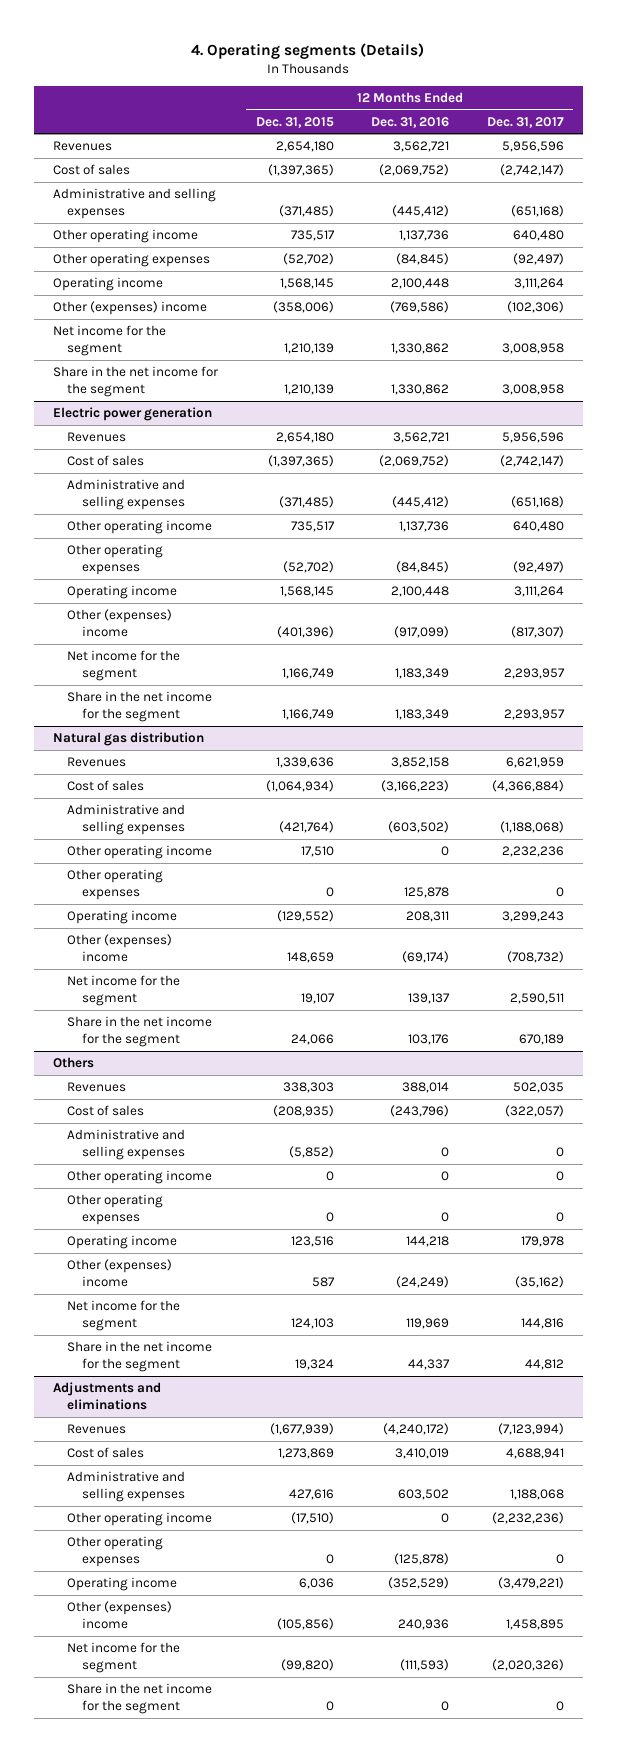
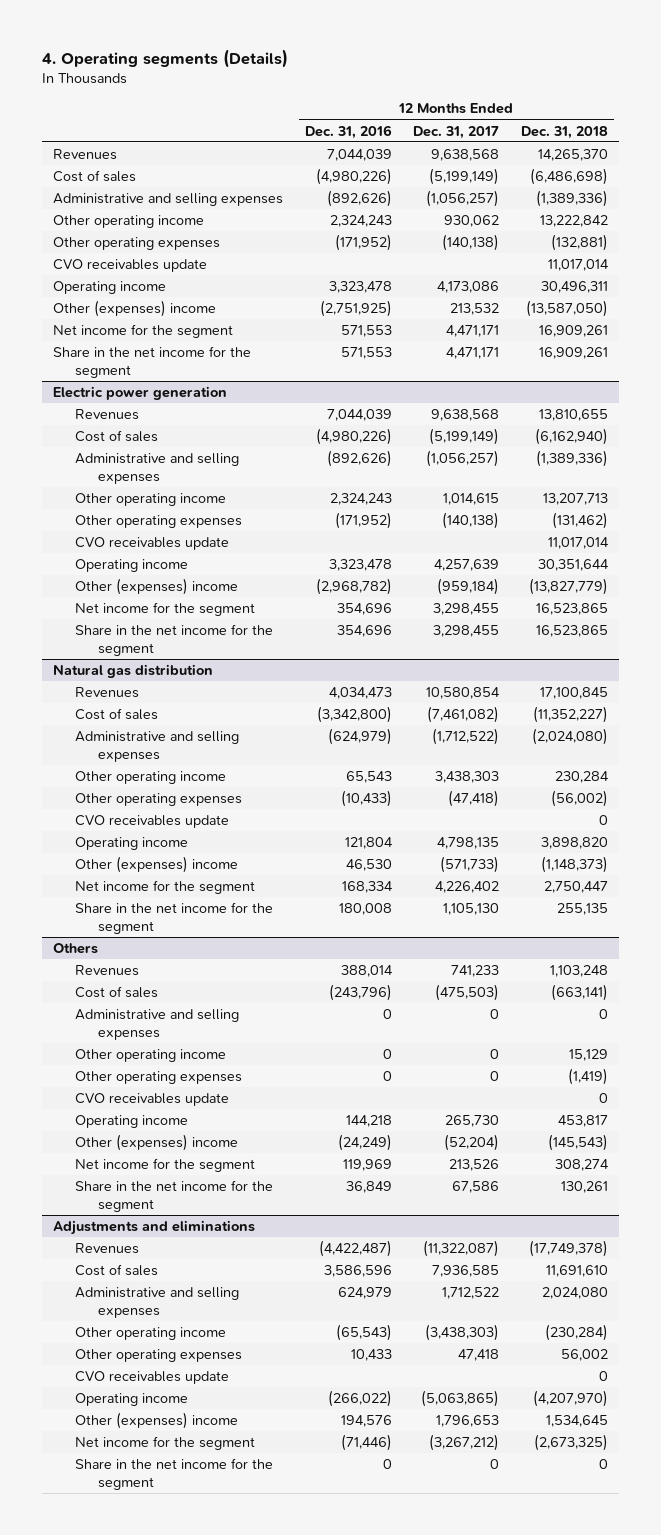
- | 12 Months Ended Dec. 31, 2015 | 12 Months Ended Dec. 31, 2016 | 12 Months Ended Dec. 31, 2017
+ | 12 Months Ended Dec. 31, 2016 | 12 Months Ended Dec. 31, 2017 | 12 Months Ended Dec. 31, 2018
- Revenues | 2,654,180 | 3,562,721 | 5,956,596
- Cost of sales | (1,397,365) | (2,069,752) | (2,742,147)
- Administrative and selling expenses | (371,485) | (445,412) | (651,168)
- Other operating income | 735,517 | 1,137,736 | 640,480
- Other operating expenses | (52,702) | (84,845) | (92,497)
- Operating income | 1,568,145 | 2,100,448 | 3,111,264
- Other (expenses) income | (358,006) | (769,586) | (102,306)
- Net income for the segment | 1,210,139 | 1,330,862 | 3,008,958
- Share in the net income for the segment | 1,210,139 | 1,330,862 | 3,008,958
+ Revenues | 7,044,039 | 9,638,568 | 14,265,370
+ Cost of sales | (4,980,226) | (5,199,149) | (6,486,698)
+ Administrative and selling expenses | (892,626) | (1,056,257) | (1,389,336)
+ Other operating income | 2,324,243 | 930,062 | 13,222,842
+ Other operating expenses | (171,952) | (140,138) | (132,881)
+ CVO receivables update | | | 11,017,014
+ Operating income | 3,323,478 | 4,173,086 | 30,496,311
+ Other (expenses) income | (2,751,925) | 213,532 | (13,587,050)
+ Net income for the segment | 571,553 | 4,471,171 | 16,909,261
+ Share in the net income for the segment | 571,553 | 4,471,171 | 16,909,261
@ Electric power generation
- Revenues | 2,654,180 | 3,562,721 | 5,956,596
- Cost of sales | (1,397,365) | (2,069,752) | (2,742,147)
- Administrative and selling expenses | (371,485) | (445,412) | (651,168)
- Other operating income | 735,517 | 1,137,736 | 640,480
- Other operating expenses | (52,702) | (84,845) | (92,497)
- Operating income | 1,568,145 | 2,100,448 | 3,111,264
- Other (expenses) income | (401,396) | (917,099) | (817,307)
- Net income for the segment | 1,166,749 | 1,183,349 | 2,293,957
- Share in the net income for the segment | 1,166,749 | 1,183,349 | 2,293,957
+ Revenues | 7,044,039 | 9,638,568 | 13,810,655
+ Cost of sales | (4,980,226) | (5,199,149) | (6,162,940)
+ Administrative and selling expenses | (892,626) | (1,056,257) | (1,389,336)
+ Other operating income | 2,324,243 | 1,014,615 | 13,207,713
+ Other operating expenses | (171,952) | (140,138) | (131,462)
+ CVO receivables update | | | 11,017,014
+ Operating income | 3,323,478 | 4,257,639 | 30,351,644
+ Other (expenses) income | (2,968,782) | (959,184) | (13,827,779)
+ Net income for the segment | 354,696 | 3,298,455 | 16,523,865
+ Share in the net income for the segment | 354,696 | 3,298,455 | 16,523,865
@ Natural gas distribution
- Revenues | 1,339,636 | 3,852,158 | 6,621,959
- Cost of sales | (1,064,934) | (3,166,223) | (4,366,884)
- Administrative and selling expenses | (421,764) | (603,502) | (1,188,068)
- Other operating income | 17,510 | 0 | 2,232,236
- Other operating expenses | 0 | 125,878 | 0
- Operating income | (129,552) | 208,311 | 3,299,243
- Other (expenses) income | 148,659 | (69,174) | (708,732)
- Net income for the segment | 19,107 | 139,137 | 2,590,511
- Share in the net income for the segment | 24,066 | 103,176 | 670,189
+ Revenues | 4,034,473 | 10,580,854 | 17,100,845
+ Cost of sales | (3,342,800) | (7,461,082) | (11,352,227)
+ Administrative and selling expenses | (624,979) | (1,712,522) | (2,024,080)
+ Other operating income | 65,543 | 3,438,303 | 230,284
+ Other operating expenses | (10,433) | (47,418) | (56,002)
+ CVO receivables update | | | 0
+ Operating income | 121,804 | 4,798,135 | 3,898,820
+ Other (expenses) income | 46,530 | (571,733) | (1,148,373)
+ Net income for the segment | 168,334 | 4,226,402 | 2,750,447
+ Share in the net income for the segment | 180,008 | 1,105,130 | 255,135
@ Others
- Revenues | 338,303 | 388,014 | 502,035
- Cost of sales | (208,935) | (243,796) | (322,057)
+ Revenues | 388,014 | 741,233 | 1,103,248
+ Cost of sales | (243,796) | (475,503) | (663,141)
- Operating income | 123,516 | 144,218 | 179,978
- Other (expenses) income | 587 | (24,249) | (35,162)
- Net income for the segment | 124,103 | 119,969 | 144,816
- Share in the net income for the segment | 19,324 | 44,337 | 44,812
+ CVO receivables update | | | 0
+ Operating income | 144,218 | 265,730 | 453,817
+ Other (expenses) income | (24,249) | (52,204) | (145,543)
+ Net income for the segment | 119,969 | 213,526 | 308,274
+ Share in the net income for the segment | 36,849 | 67,586 | 130,261
@ Adjustments and eliminations
- Revenues | (1,677,939) | (4,240,172) | (7,123,994)
- Cost of sales | 1,273,869 | 3,410,019 | 4,688,941
- Administrative and selling expenses | 427,616 | 603,502 | 1,188,068
- Other operating income | (17,510) | 0 | (2,232,236)
- Other operating expenses | 0 | (125,878) | 0
- Operating income | 6,036 | (352,529) | (3,479,221)
- Other (expenses) income | (105,856) | 240,936 | 1,458,895
- Net income for the segment | (99,820) | (111,593) | (2,020,326)
+ Revenues | (4,422,487) | (11,322,087) | (17,749,378)
+ Cost of sales | 3,586,596 | 7,936,585 | 11,691,610
+ Administrative and selling expenses | 624,979 | 1,712,522 | 2,024,080
+ Other operating income | (65,543) | (3,438,303) | (230,284)
+ Other operating expenses | 10,433 | 47,418 | 56,002
+ CVO receivables update | | | 0
+ Operating income | (266,022) | (5,063,865) | (4,207,970)
+ Other (expenses) income | 194,576 | 1,796,653 | 1,534,645
+ Net income for the segment | (71,446) | (3,267,212) | (2,673,325)

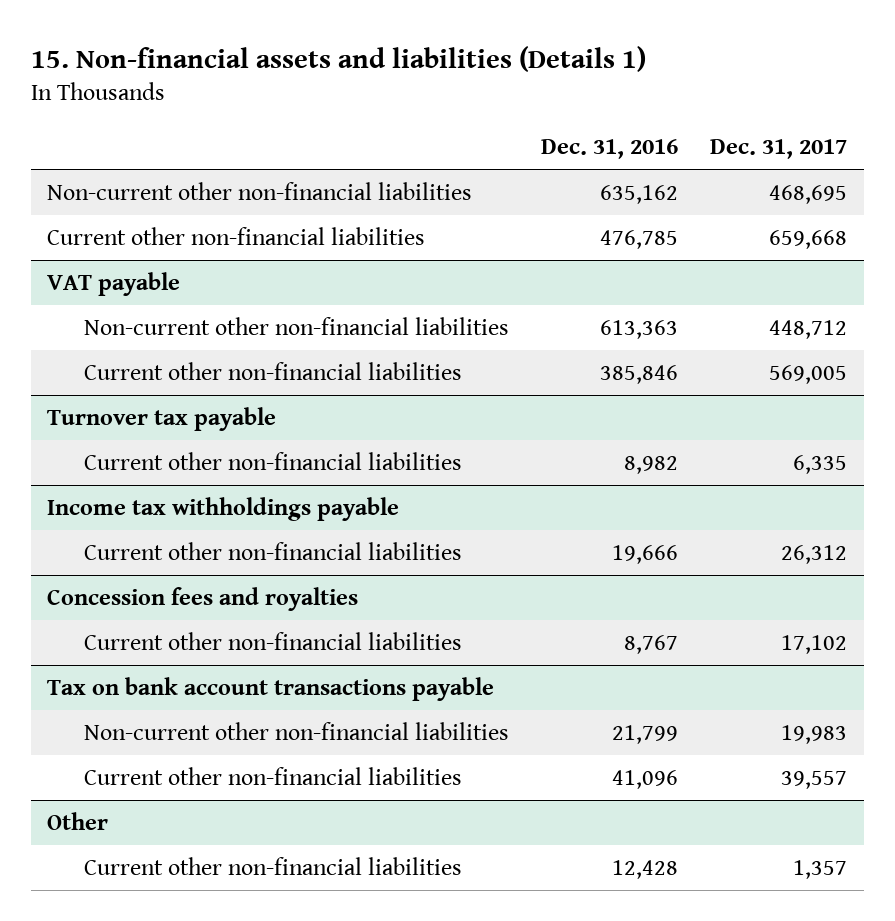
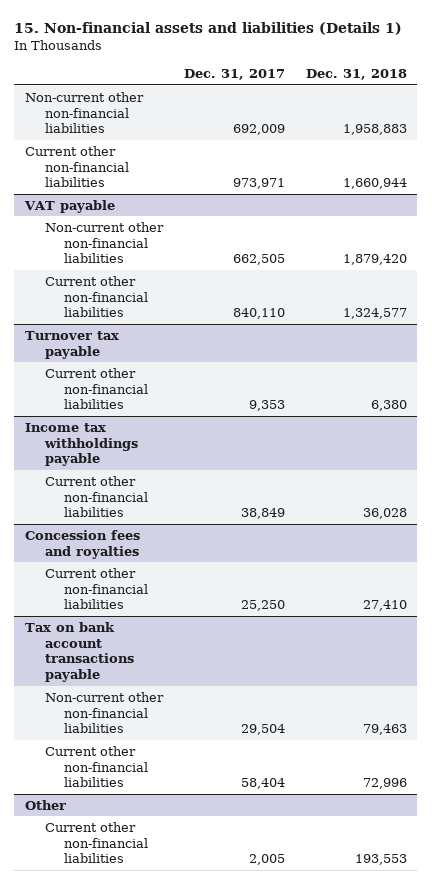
- | Dec. 31, 2016 | Dec. 31, 2017
+ | Dec. 31, 2017 | Dec. 31, 2018
- Non-current other non-financial liabilities | 635,162 | 468,695
- Current other non-financial liabilities | 476,785 | 659,668
+ Non-current other non-financial liabilities | 692,009 | 1,958,883
+ Current other non-financial liabilities | 973,971 | 1,660,944
@ VAT payable
- Non-current other non-financial liabilities | 613,363 | 448,712
- Current other non-financial liabilities | 385,846 | 569,005
+ Non-current other non-financial liabilities | 662,505 | 1,879,420
+ Current other non-financial liabilities | 840,110 | 1,324,577
@ Turnover tax payable
- Current other non-financial liabilities | 8,982 | 6,335
+ Current other non-financial liabilities | 9,353 | 6,380
@ Income tax withholdings payable
- Current other non-financial liabilities | 19,666 | 26,312
+ Current other non-financial liabilities | 38,849 | 36,028
@ Concession fees and royalties
- Current other non-financial liabilities | 8,767 | 17,102
+ Current other non-financial liabilities | 25,250 | 27,410
@ Tax on bank account transactions payable
- Non-current other non-financial liabilities | 21,799 | 19,983
- Current other non-financial liabilities | 41,096 | 39,557
+ Non-current other non-financial liabilities | 29,504 | 79,463
+ Current other non-financial liabilities | 58,404 | 72,996
@ Other
- Current other non-financial liabilities | 12,428 | 1,357
+ Current other non-financial liabilities | 2,005 | 193,553

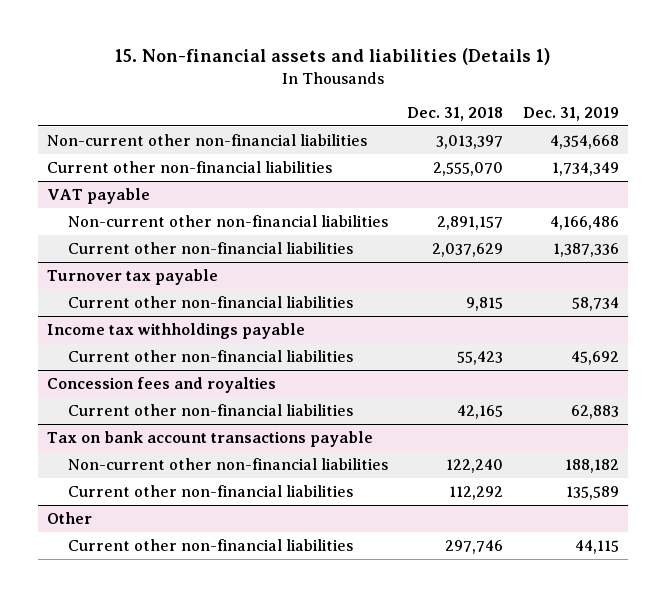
- | Dec. 31, 2017 | Dec. 31, 2018
+ | Dec. 31, 2018 | Dec. 31, 2019
- Non-current other non-financial liabilities | 692,009 | 1,958,883
- Current other non-financial liabilities | 973,971 | 1,660,944
+ Non-current other non-financial liabilities | 3,013,397 | 4,354,668
+ Current other non-financial liabilities | 2,555,070 | 1,734,349
@ VAT payable
- Non-current other non-financial liabilities | 662,505 | 1,879,420
- Current other non-financial liabilities | 840,110 | 1,324,577
+ Non-current other non-financial liabilities | 2,891,157 | 4,166,486
+ Current other non-financial liabilities | 2,037,629 | 1,387,336
@ Turnover tax payable
- Current other non-financial liabilities | 9,353 | 6,380
+ Current other non-financial liabilities | 9,815 | 58,734
@ Income tax withholdings payable
- Current other non-financial liabilities | 38,849 | 36,028
+ Current other non-financial liabilities | 55,423 | 45,692
@ Concession fees and royalties
- Current other non-financial liabilities | 25,250 | 27,410
+ Current other non-financial liabilities | 42,165 | 62,883
@ Tax on bank account transactions payable
- Non-current other non-financial liabilities | 29,504 | 79,463
- Current other non-financial liabilities | 58,404 | 72,996
+ Non-current other non-financial liabilities | 122,240 | 188,182
+ Current other non-financial liabilities | 112,292 | 135,589
@ Other
- Current other non-financial liabilities | 2,005 | 193,553
+ Current other non-financial liabilities | 297,746 | 44,115

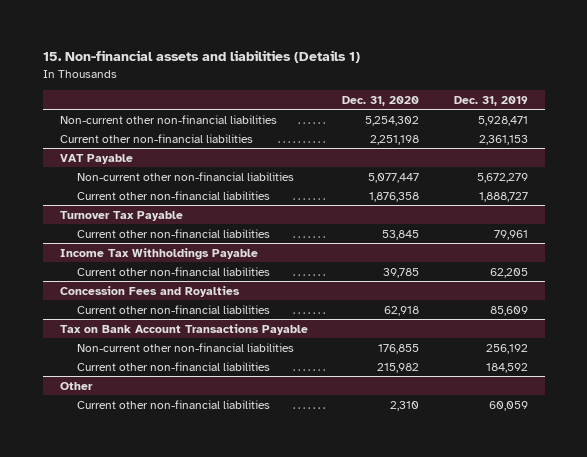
- | Dec. 31, 2018 | Dec. 31, 2019
+ | Dec. 31, 2020 | Dec. 31, 2019
- Non-current other non-financial liabilities | 3,013,397 | 4,354,668
- Current other non-financial liabilities | 2,555,070 | 1,734,349
- VAT payable
- Non-current other non-financial liabilities | 2,891,157 | 4,166,486
- Current other non-financial liabilities | 2,037,629 | 1,387,336
- Turnover tax payable
- Current other non-financial liabilities | 9,815 | 58,734
- Income tax withholdings payable
- Current other non-financial liabilities | 55,423 | 45,692
- Concession fees and royalties
- Current other non-financial liabilities | 42,165 | 62,883
- Tax on bank account transactions payable
- Non-current other non-financial liabilities | 122,240 | 188,182
- Current other non-financial liabilities | 112,292 | 135,589
+ Non-current other non-financial liabilities | 5,254,302 | 5,928,471
+ Current other non-financial liabilities | 2,251,198 | 2,361,153
+ VAT Payable
+ Non-current other non-financial liabilities | 5,077,447 | 5,672,279
+ Current other non-financial liabilities | 1,876,358 | 1,888,727
+ Turnover Tax Payable
+ Current other non-financial liabilities | 53,845 | 79,961
+ Income Tax Withholdings Payable
+ Current other non-financial liabilities | 39,785 | 62,205
+ Concession Fees and Royalties
+ Current other non-financial liabilities | 62,918 | 85,609
+ Tax on Bank Account Transactions Payable
+ Non-current other non-financial liabilities | 176,855 | 256,192
+ Current other non-financial liabilities | 215,982 | 184,592
@ Other
- Current other non-financial liabilities | 297,746 | 44,115
+ Current other non-financial liabilities | 2,310 | 60,059

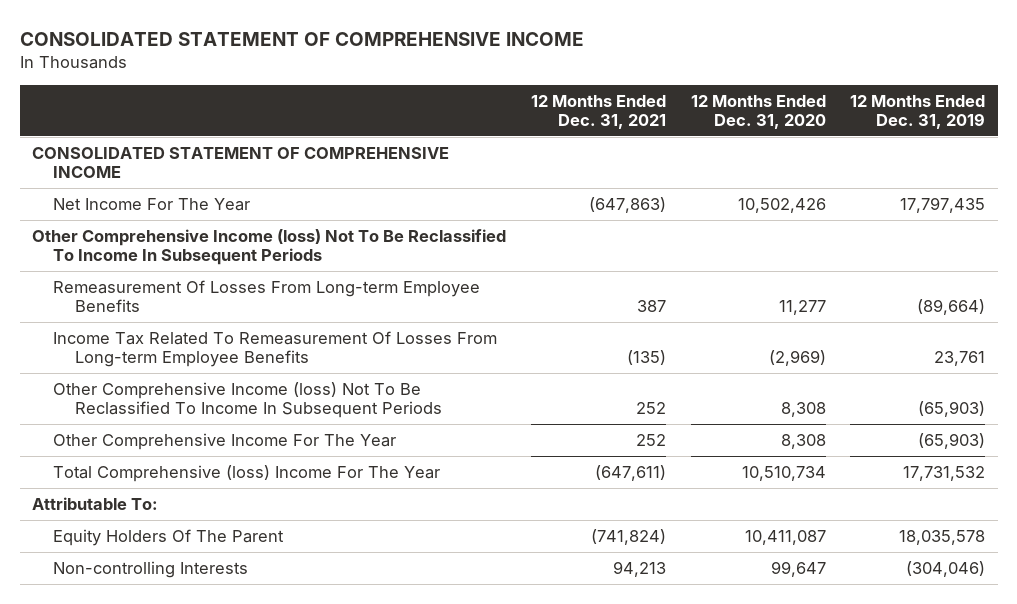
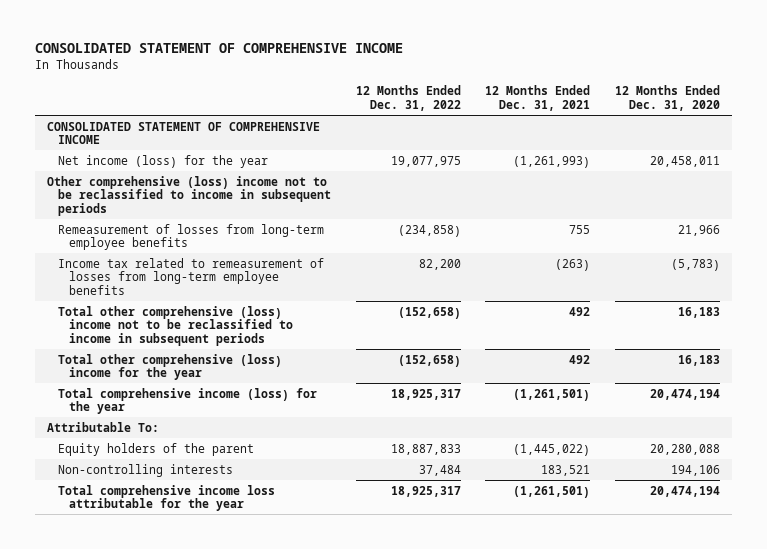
- | 12 Months Ended Dec. 31, 2021 | 12 Months Ended Dec. 31, 2020 | 12 Months Ended Dec. 31, 2019
+ | 12 Months Ended Dec. 31, 2022 | 12 Months Ended Dec. 31, 2021 | 12 Months Ended Dec. 31, 2020
- Net Income For The Year | (647,863) | 10,502,426 | 17,797,435
- Other Comprehensive Income (loss) Not To Be Reclassified To Income In Subsequent Periods
- Remeasurement Of Losses From Long-term Employee Benefits | 387 | 11,277 | (89,664)
- Income Tax Related To Remeasurement Of Losses From Long-term Employee Benefits | (135) | (2,969) | 23,761
- Other Comprehensive Income (loss) Not To Be Reclassified To Income In Subsequent Periods | 252 | 8,308 | (65,903)
- Other Comprehensive Income For The Year | 252 | 8,308 | (65,903)
- Total Comprehensive (loss) Income For The Year | (647,611) | 10,510,734 | 17,731,532
+ Net income (loss) for the year | 19,077,975 | (1,261,993) | 20,458,011
+ Other comprehensive (loss) income not to be reclassified to income in subsequent periods
+ Remeasurement of losses from long-term employee benefits | (234,858) | 755 | 21,966
+ Income tax related to remeasurement of losses from long-term employee benefits | 82,200 | (263) | (5,783)
+ Total other comprehensive (loss) income not to be reclassified to income in subsequent periods | (152,658) | 492 | 16,183
+ Total other comprehensive (loss) income for the year | (152,658) | 492 | 16,183
+ Total comprehensive income (loss) for the year | 18,925,317 | (1,261,501) | 20,474,194
- Equity Holders Of The Parent | (741,824) | 10,411,087 | 18,035,578
- Non-controlling Interests | 94,213 | 99,647 | (304,046)
+ Equity holders of the parent | 18,887,833 | (1,445,022) | 20,280,088
+ Non-controlling interests | 37,484 | 183,521 | 194,106
+ Total comprehensive income loss attributable for the year | 18,925,317 | (1,261,501) | 20,474,194

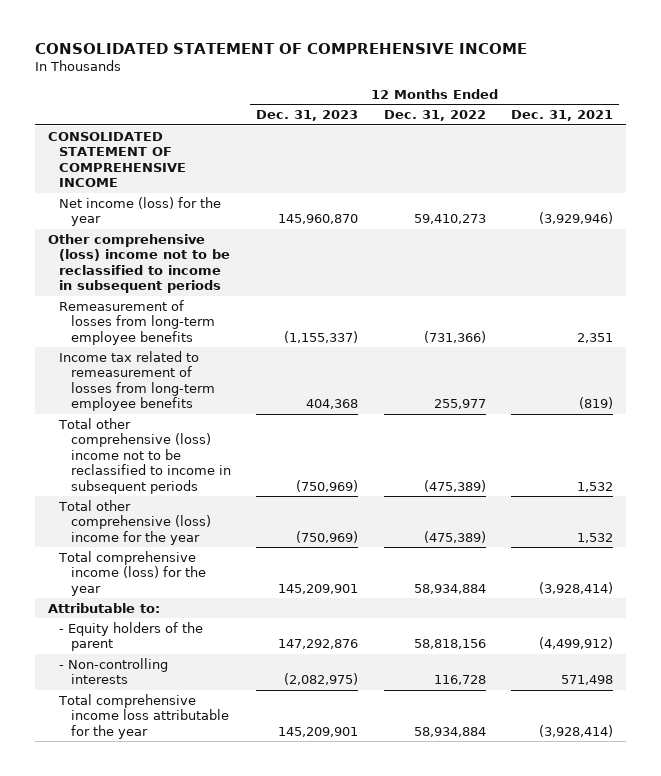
- | 12 Months Ended Dec. 31, 2022 | 12 Months Ended Dec. 31, 2021 | 12 Months Ended Dec. 31, 2020
+ | 12 Months Ended Dec. 31, 2023 | 12 Months Ended Dec. 31, 2022 | 12 Months Ended Dec. 31, 2021
- Net income (loss) for the year | 19,077,975 | (1,261,993) | 20,458,011
+ Net income (loss) for the year | 145,960,870 | 59,410,273 | (3,929,946)
- Remeasurement of losses from long-term employee benefits | (234,858) | 755 | 21,966
- Income tax related to remeasurement of losses from long-term employee benefits | 82,200 | (263) | (5,783)
- Total other comprehensive (loss) income not to be reclassified to income in subsequent periods | (152,658) | 492 | 16,183
- Total other comprehensive (loss) income for the year | (152,658) | 492 | 16,183
- Total comprehensive income (loss) for the year | 18,925,317 | (1,261,501) | 20,474,194
- Attributable To:
- Equity holders of the parent | 18,887,833 | (1,445,022) | 20,280,088
- Non-controlling interests | 37,484 | 183,521 | 194,106
- Total comprehensive income loss attributable for the year | 18,925,317 | (1,261,501) | 20,474,194
+ Remeasurement of losses from long-term employee benefits | (1,155,337) | (731,366) | 2,351
+ Income tax related to remeasurement of losses from long-term employee benefits | 404,368 | 255,977 | (819)
+ Total other comprehensive (loss) income not to be reclassified to income in subsequent periods | (750,969) | (475,389) | 1,532
+ Total other comprehensive (loss) income for the year | (750,969) | (475,389) | 1,532
+ Total comprehensive income (loss) for the year | 145,209,901 | 58,934,884 | (3,928,414)
+ Attributable to:
+ - Equity holders of the parent | 147,292,876 | 58,818,156 | (4,499,912)
+ - Non-controlling interests | (2,082,975) | 116,728 | 571,498
+ Total comprehensive income loss attributable for the year | 145,209,901 | 58,934,884 | (3,928,414)

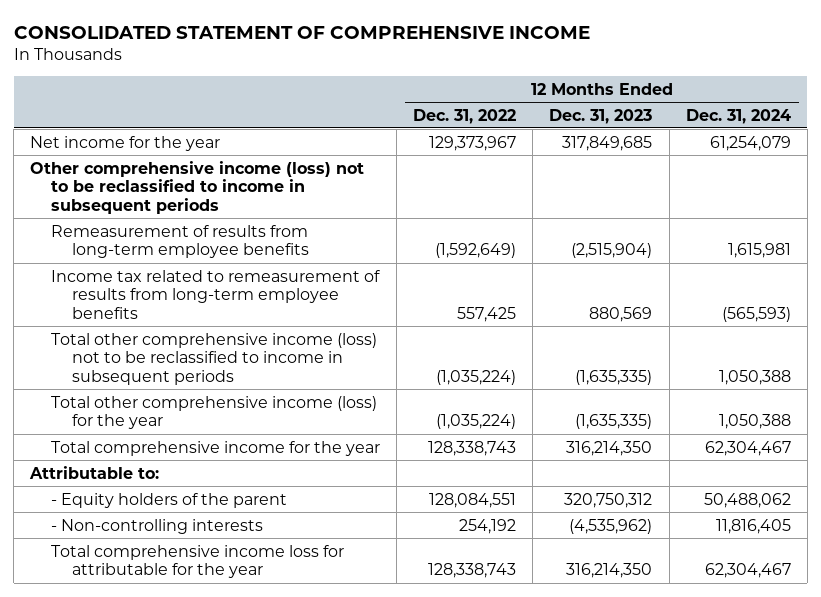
- | 12 Months Ended Dec. 31, 2023 | 12 Months Ended Dec. 31, 2022 | 12 Months Ended Dec. 31, 2021
+ | 12 Months Ended Dec. 31, 2022 | 12 Months Ended Dec. 31, 2023 | 12 Months Ended Dec. 31, 2024
- CONSOLIDATED STATEMENT OF COMPREHENSIVE INCOME
- Net income (loss) for the year | 145,960,870 | 59,410,273 | (3,929,946)
- Other comprehensive (loss) income not to be reclassified to income in subsequent periods
- Remeasurement of losses from long-term employee benefits | (1,155,337) | (731,366) | 2,351
- Income tax related to remeasurement of losses from long-term employee benefits | 404,368 | 255,977 | (819)
- Total other comprehensive (loss) income not to be reclassified to income in subsequent periods | (750,969) | (475,389) | 1,532
- Total other comprehensive (loss) income for the year | (750,969) | (475,389) | 1,532
- Total comprehensive income (loss) for the year | 145,209,901 | 58,934,884 | (3,928,414)
+ Net income for the year | 129,373,967 | 317,849,685 | 61,254,079
+ Other comprehensive income (loss) not to be reclassified to income in subsequent periods
+ Remeasurement of results from long-term employee benefits | (1,592,649) | (2,515,904) | 1,615,981
+ Income tax related to remeasurement of results from long-term employee benefits | 557,425 | 880,569 | (565,593)
+ Total other comprehensive income (loss) not to be reclassified to income in subsequent periods | (1,035,224) | (1,635,335) | 1,050,388
+ Total other comprehensive income (loss) for the year | (1,035,224) | (1,635,335) | 1,050,388
+ Total comprehensive income for the year | 128,338,743 | 316,214,350 | 62,304,467
- - Equity holders of the parent | 147,292,876 | 58,818,156 | (4,499,912)
- - Non-controlling interests | (2,082,975) | 116,728 | 571,498
- Total comprehensive income loss attributable for the year | 145,209,901 | 58,934,884 | (3,928,414)
+ - Equity holders of the parent | 128,084,551 | 320,750,312 | 50,488,062
+ - Non-controlling interests | 254,192 | (4,535,962) | 11,816,405
+ Total comprehensive income loss for attributable for the year | 128,338,743 | 316,214,350 | 62,304,467

